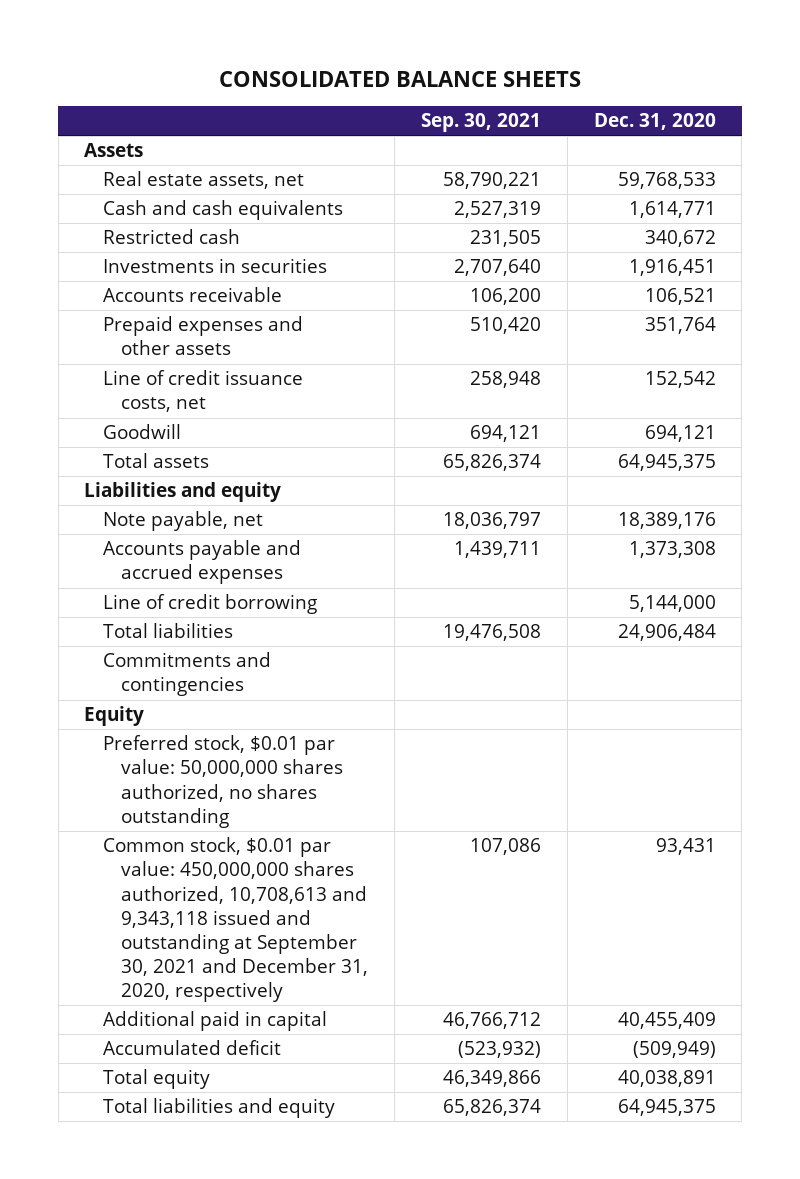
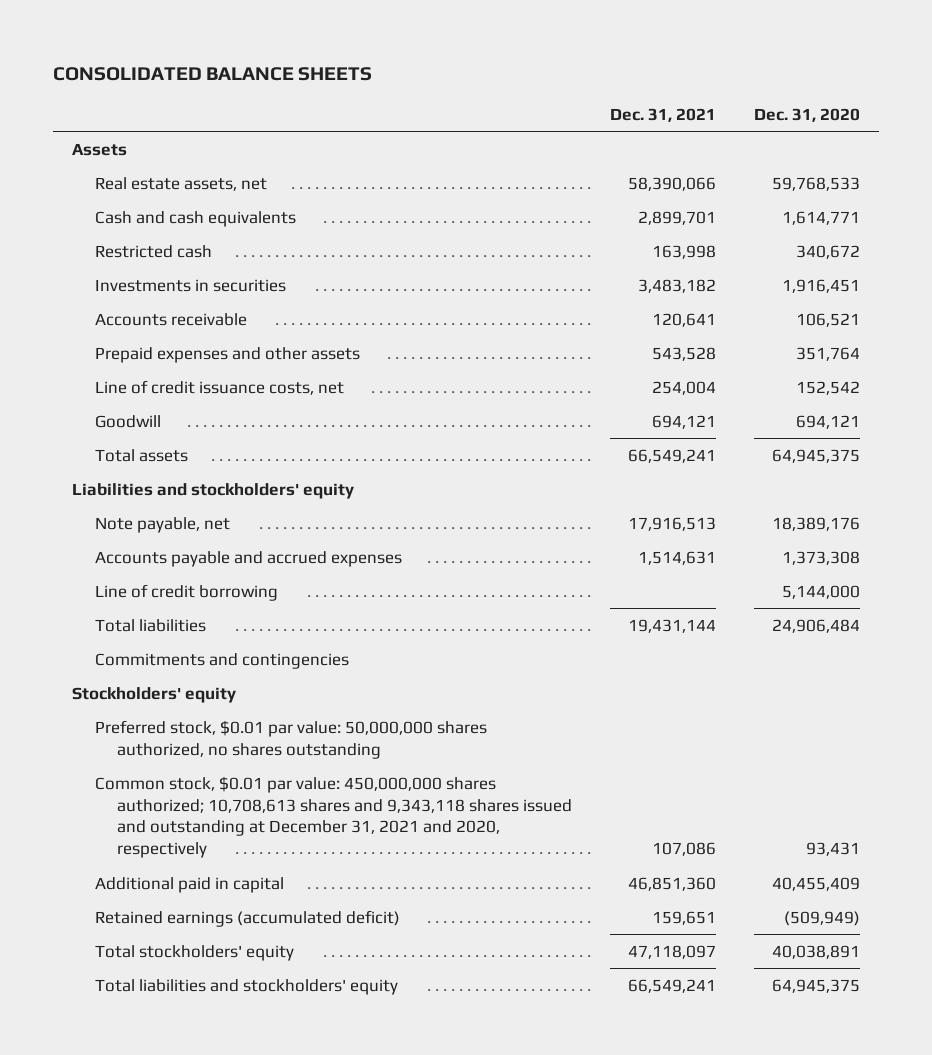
- | Sep. 30, 2021 | Dec. 31, 2020
+ | Dec. 31, 2021 | Dec. 31, 2020
- Liabilities and equity
+ Liabilities and stockholders' equity
- Equity
+ Stockholders' equity
- Common stock, $0.01 par value: 450,000,000 shares authorized, 10,708,613 and 9,343,118 issued and outstanding at September 30, 2021 and December 31, 2020, respectively | 107,086 | 93,431
+ Common stock, $0.01 par value: 450,000,000 shares authorized; 10,708,613 shares and 9,343,118 shares issued and outstanding at December 31, 2021 and 2020, respectively | 107,086 | 93,431
- Accumulated deficit | (523,932) | (509,949)
- Total equity | 46,349,866 | 40,038,891
- Total liabilities and equity | 65,826,374 | 64,945,375
+ Retained earnings (accumulated deficit) | 159,651 | (509,949)
+ Total stockholders' equity | 47,118,097 | 40,038,891
+ Total liabilities and stockholders' equity | 66,549,241 | 64,945,375

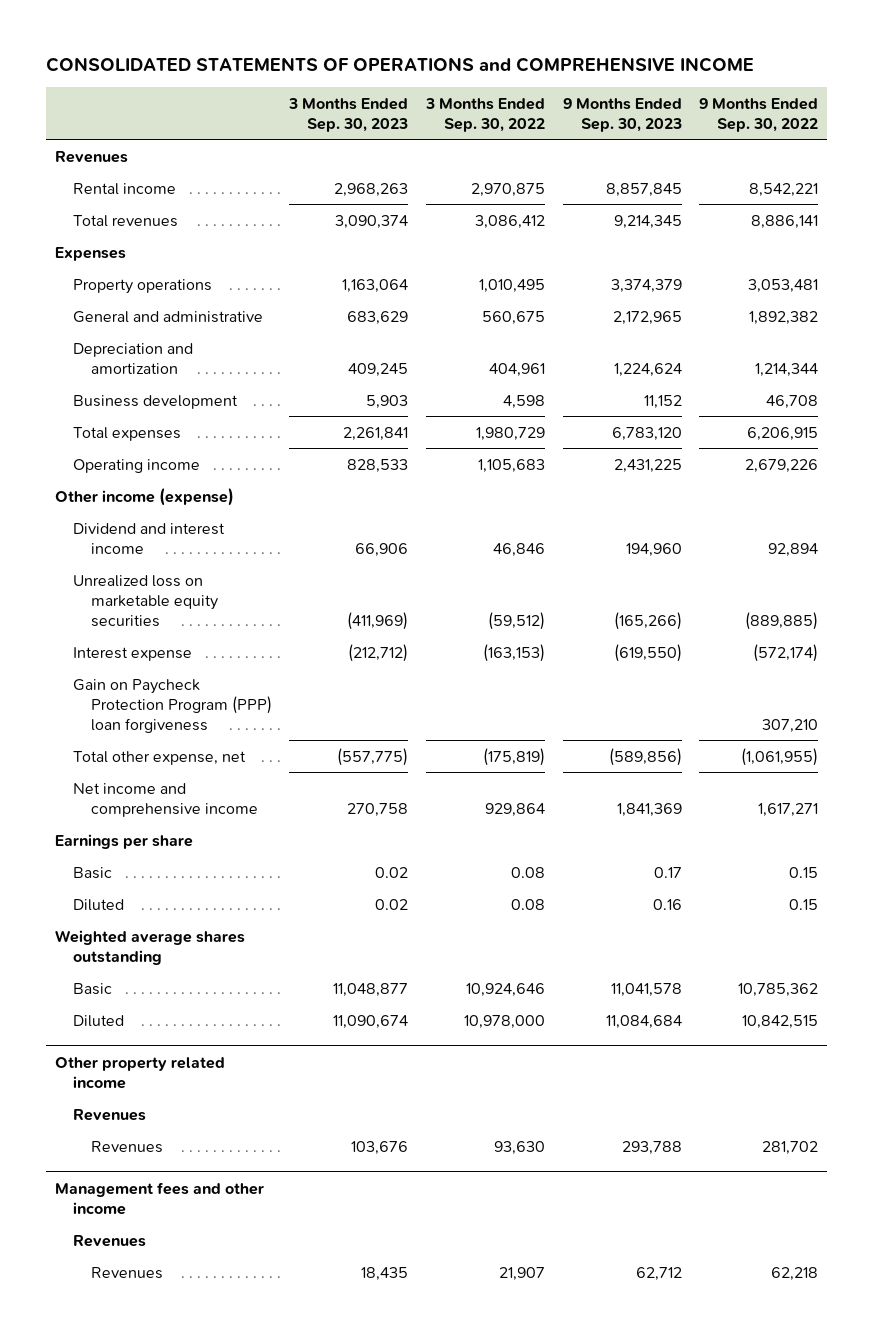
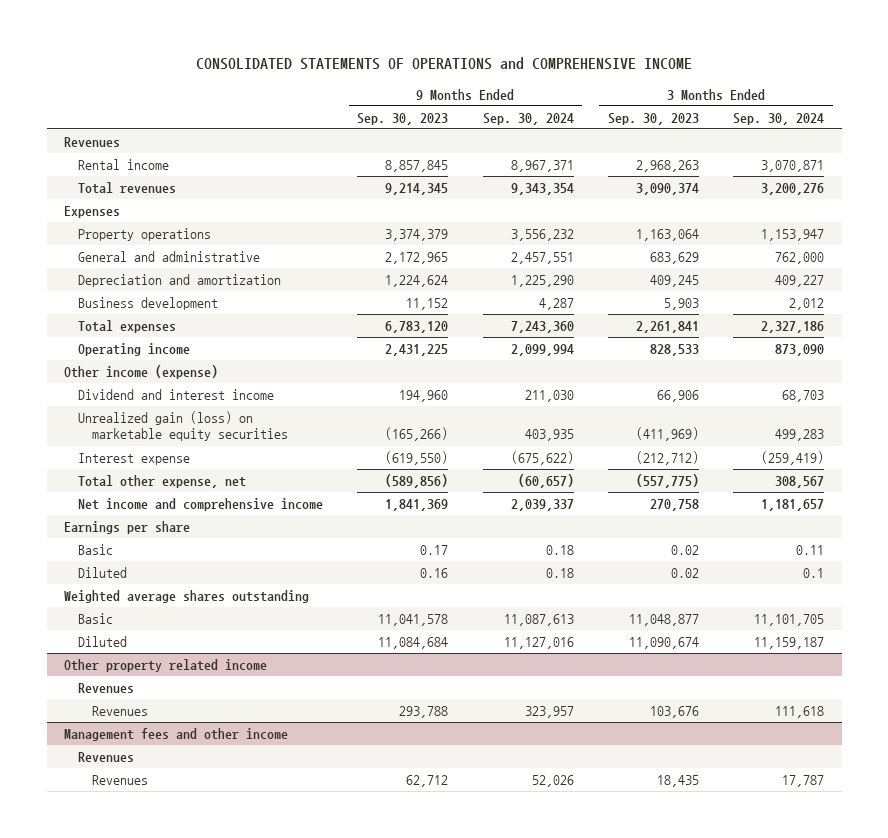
- | 3 Months Ended Sep. 30, 2023 | 3 Months Ended Sep. 30, 2022 | 9 Months Ended Sep. 30, 2023 | 9 Months Ended Sep. 30, 2022
+ | 9 Months Ended Sep. 30, 2023 | 9 Months Ended Sep. 30, 2024 | 3 Months Ended Sep. 30, 2023 | 3 Months Ended Sep. 30, 2024
- Unrealized loss on marketable equity securities | (411,969) | (59,512) | (165,266) | (889,885)
+ Unrealized gain (loss) on marketable equity securities | (165,266) | 403,935 | (411,969) | 499,283
- Gain on Paycheck Protection Program (PPP) loan forgiveness | | | | 307,210

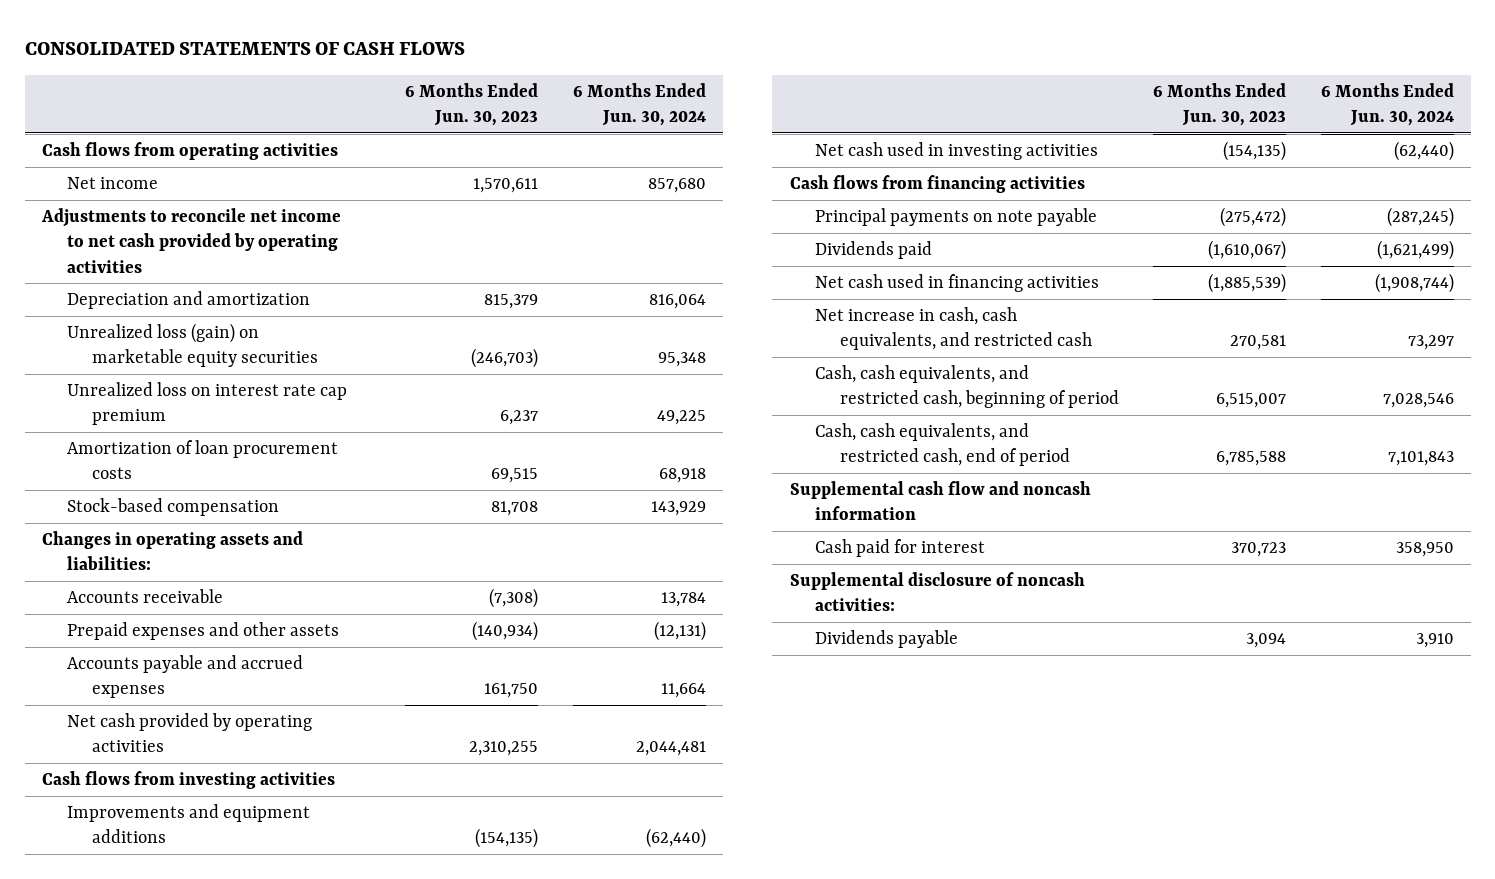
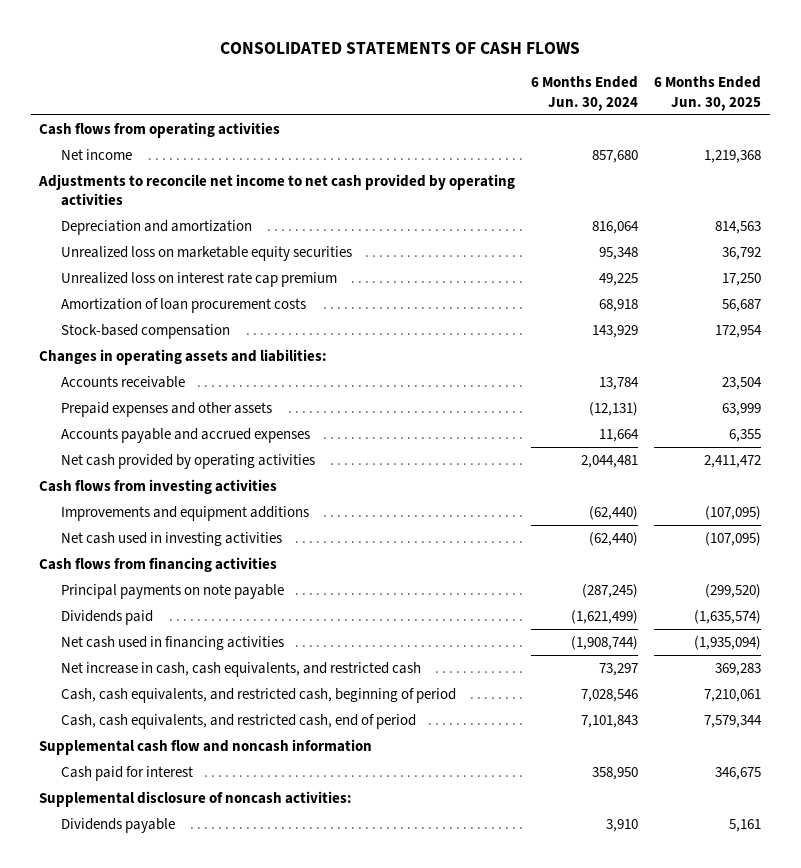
- | 6 Months Ended Jun. 30, 2023 | 6 Months Ended Jun. 30, 2024
+ | 6 Months Ended Jun. 30, 2024 | 6 Months Ended Jun. 30, 2025
- Unrealized loss (gain) on marketable equity securities | (246,703) | 95,348
+ Unrealized loss on marketable equity securities | 95,348 | 36,792

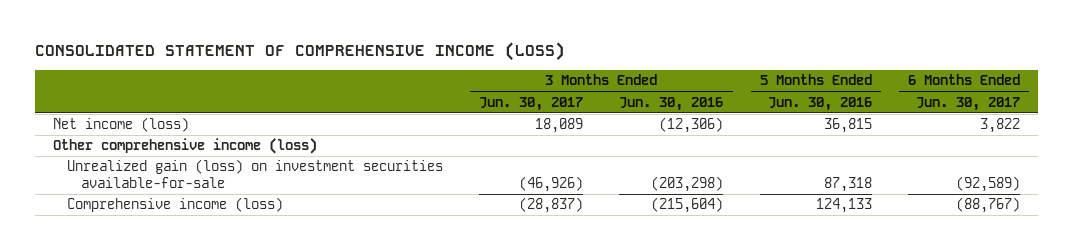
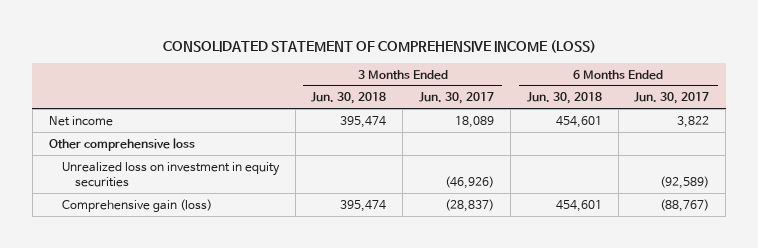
- | 3 Months Ended Jun. 30, 2017 | 3 Months Ended Jun. 30, 2016 | 5 Months Ended Jun. 30, 2016 | 6 Months Ended Jun. 30, 2017
+ | 3 Months Ended Jun. 30, 2018 | 3 Months Ended Jun. 30, 2017 | 6 Months Ended Jun. 30, 2018 | 6 Months Ended Jun. 30, 2017
- Net income (loss) | 18,089 | (12,306) | 36,815 | 3,822
- Other comprehensive income (loss)
- Unrealized gain (loss) on investment securities available-for-sale | (46,926) | (203,298) | 87,318 | (92,589)
- Comprehensive income (loss) | (28,837) | (215,604) | 124,133 | (88,767)
+ Net income | 395,474 | 18,089 | 454,601 | 3,822
+ Other comprehensive loss
+ Unrealized loss on investment in equity securities | | (46,926) | | (92,589)
+ Comprehensive gain (loss) | 395,474 | (28,837) | 454,601 | (88,767)

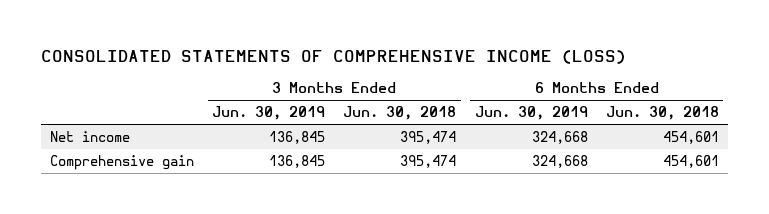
- CONSOLIDATED STATEMENT OF COMPREHENSIVE INCOME (LOSS)
+ CONSOLIDATED STATEMENTS OF COMPREHENSIVE INCOME (LOSS)
- | 3 Months Ended Jun. 30, 2018 | 3 Months Ended Jun. 30, 2017 | 6 Months Ended Jun. 30, 2018 | 6 Months Ended Jun. 30, 2017
+ | 3 Months Ended Jun. 30, 2019 | 3 Months Ended Jun. 30, 2018 | 6 Months Ended Jun. 30, 2019 | 6 Months Ended Jun. 30, 2018
- Other comprehensive loss
- Unrealized loss on investment in equity securities | | (46,926) | | (92,589)
- Comprehensive gain (loss) | 395,474 | (28,837) | 454,601 | (88,767)
+ Comprehensive gain | 136,845 | 395,474 | 324,668 | 454,601

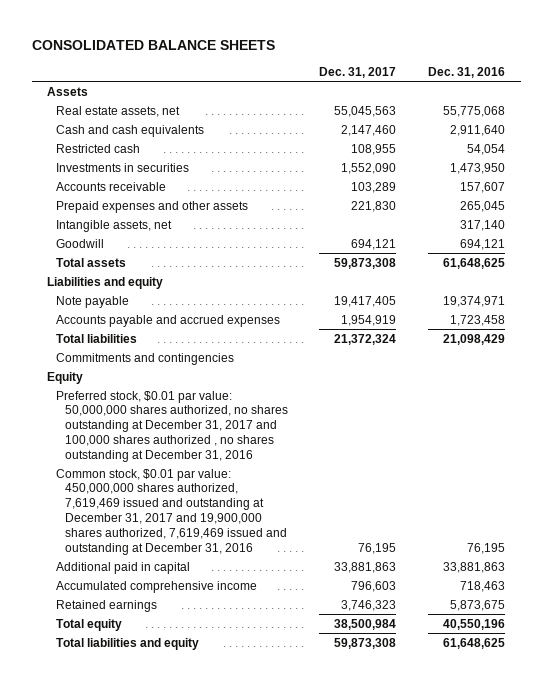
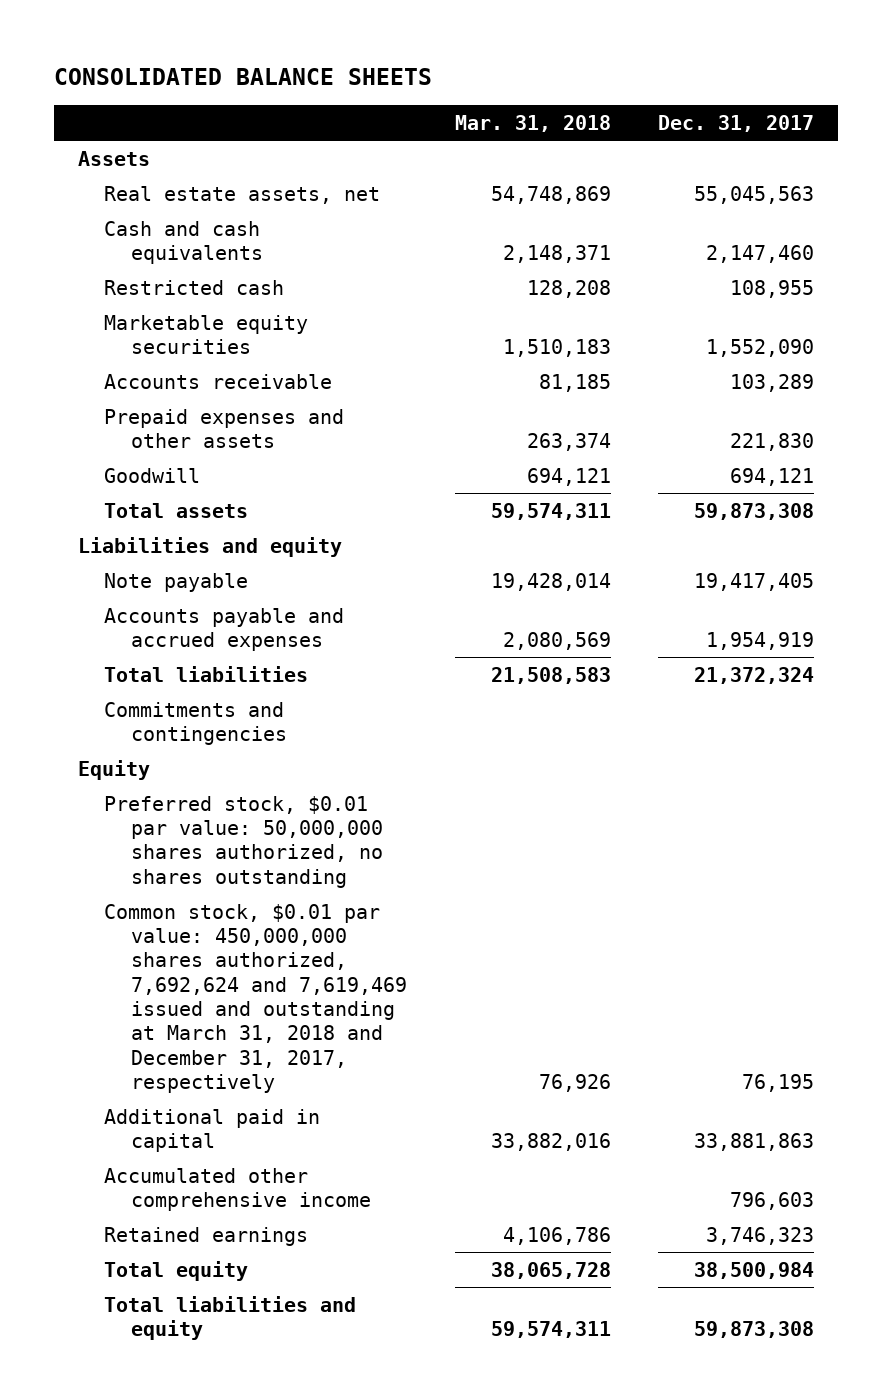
- | Dec. 31, 2017 | Dec. 31, 2016
+ | Mar. 31, 2018 | Dec. 31, 2017
- Investments in securities | 1,552,090 | 1,473,950
+ Marketable equity securities | 1,510,183 | 1,552,090
- Intangible assets, net | | 317,140
- Preferred stock, $0.01 par value: 50,000,000 shares authorized, no shares outstanding at December 31, 2017 and 100,000 shares authorized , no shares outstanding at December 31, 2016
- Common stock, $0.01 par value: 450,000,000 shares authorized, 7,619,469 issued and outstanding at December 31, 2017 and 19,900,000 shares authorized, 7,619,469 issued and outstanding at December 31, 2016 | 76,195 | 76,195
+ Preferred stock, $0.01 par value: 50,000,000 shares authorized, no shares outstanding
+ Common stock, $0.01 par value: 450,000,000 shares authorized, 7,692,624 and 7,619,469 issued and outstanding at March 31, 2018 and December 31, 2017, respectively | 76,926 | 76,195
- Accumulated comprehensive income | 796,603 | 718,463
+ Accumulated other comprehensive income | | 796,603

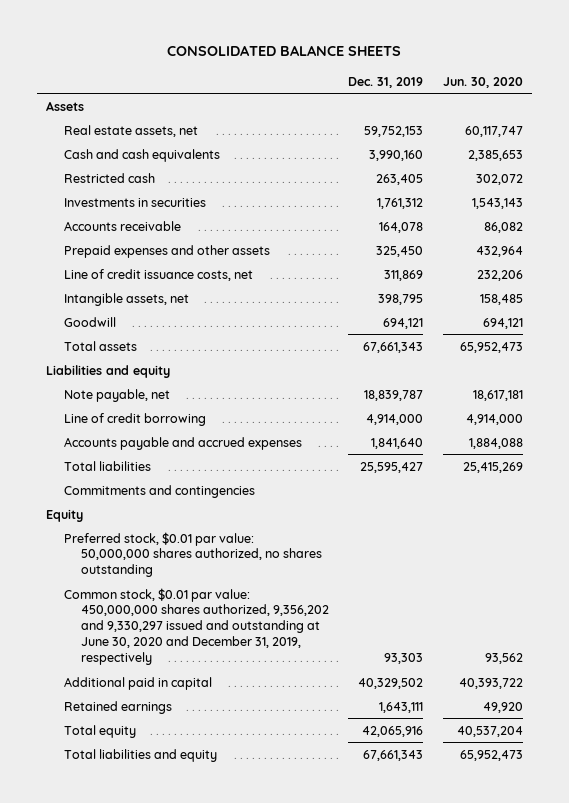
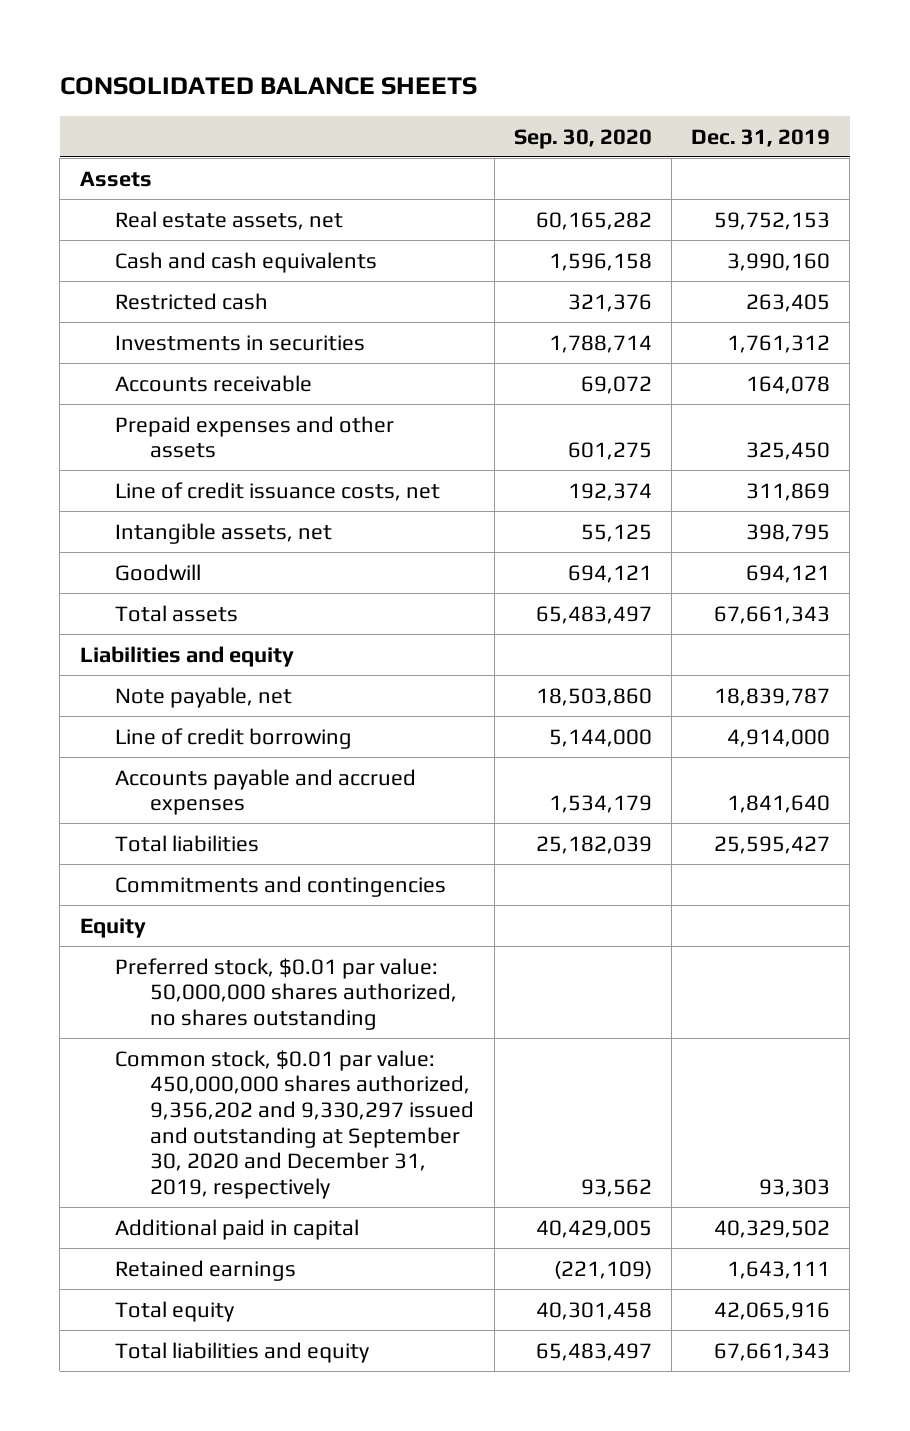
- | Dec. 31, 2019 | Jun. 30, 2020
+ | Sep. 30, 2020 | Dec. 31, 2019
- Common stock, $0.01 par value: 450,000,000 shares authorized, 9,356,202 and 9,330,297 issued and outstanding at June 30, 2020 and December 31, 2019, respectively | 93,303 | 93,562
+ Common stock, $0.01 par value: 450,000,000 shares authorized, 9,356,202 and 9,330,297 issued and outstanding at September 30, 2020 and December 31, 2019, respectively | 93,562 | 93,303

